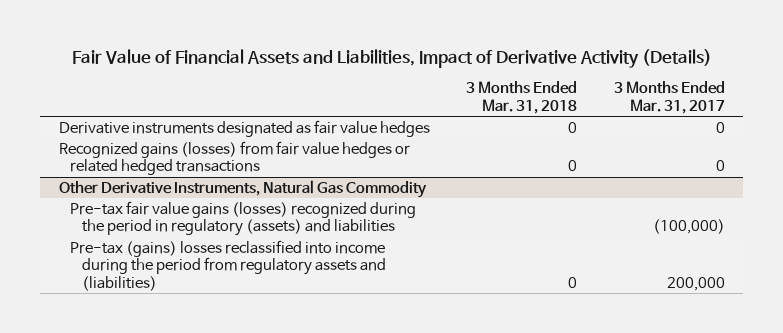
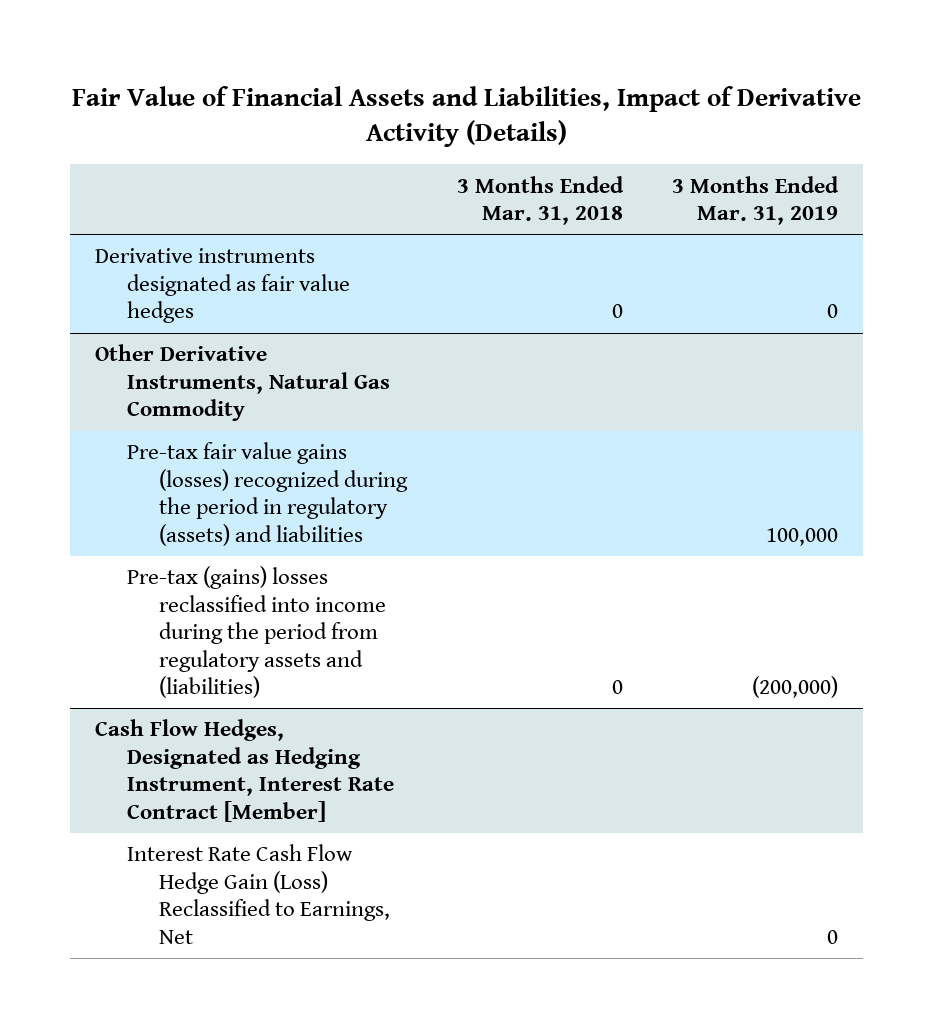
- | 3 Months Ended Mar. 31, 2018 | 3 Months Ended Mar. 31, 2017
+ | 3 Months Ended Mar. 31, 2018 | 3 Months Ended Mar. 31, 2019
- Recognized gains (losses) from fair value hedges or related hedged transactions | 0 | 0
+ Cash Flow Hedges, Designated as Hedging Instrument, Interest Rate Contract [Member]
+ Interest Rate Cash Flow Hedge Gain (Loss) Reclassified to Earnings, Net | | 0

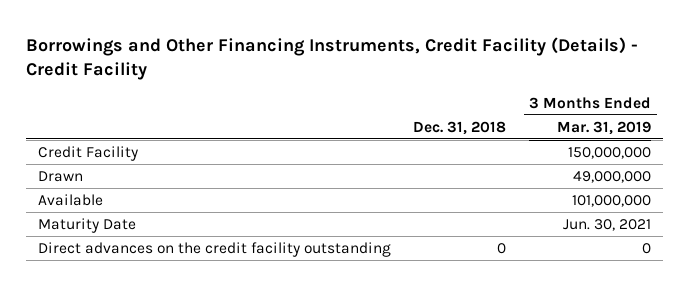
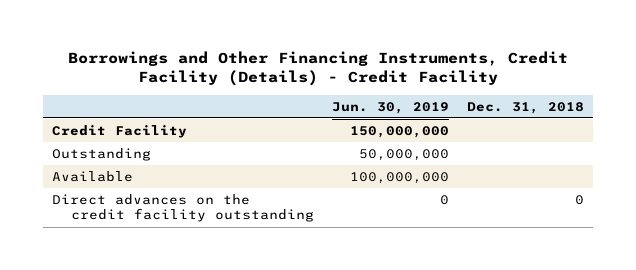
- | Dec. 31, 2018 | 3 Months Ended Mar. 31, 2019
+ | Jun. 30, 2019 | Dec. 31, 2018
- Drawn | | 49,000,000
+ Outstanding | 50,000,000 |
- Maturity Date | | Jun. 30, 2021

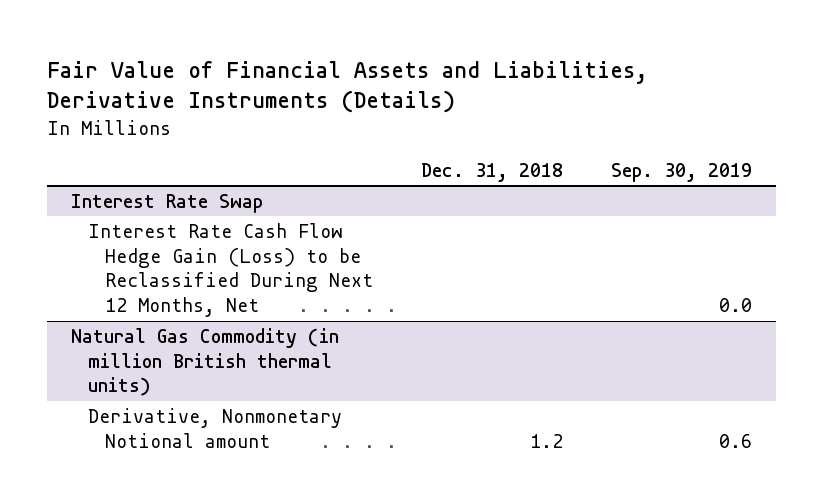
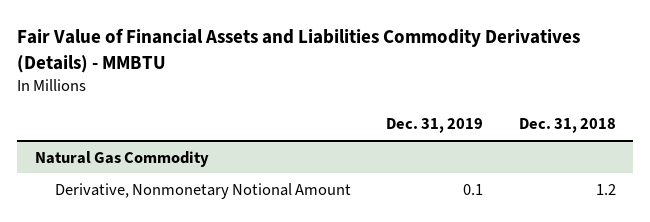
- Fair Value of Financial Assets and Liabilities, Derivative Instruments (Details)
+ Fair Value of Financial Assets and Liabilities Commodity Derivatives (Details) - MMBTU
- | Dec. 31, 2018 | Sep. 30, 2019
+ | Dec. 31, 2019 | Dec. 31, 2018
- Interest Rate Swap
- Interest Rate Cash Flow Hedge Gain (Loss) to be Reclassified During Next 12 Months, Net | | 0.0
- Natural Gas Commodity (in million British thermal units)
- Derivative, Nonmonetary Notional amount | 1.2 | 0.6
+ Natural Gas Commodity
+ Derivative, Nonmonetary Notional Amount | 0.1 | 1.2

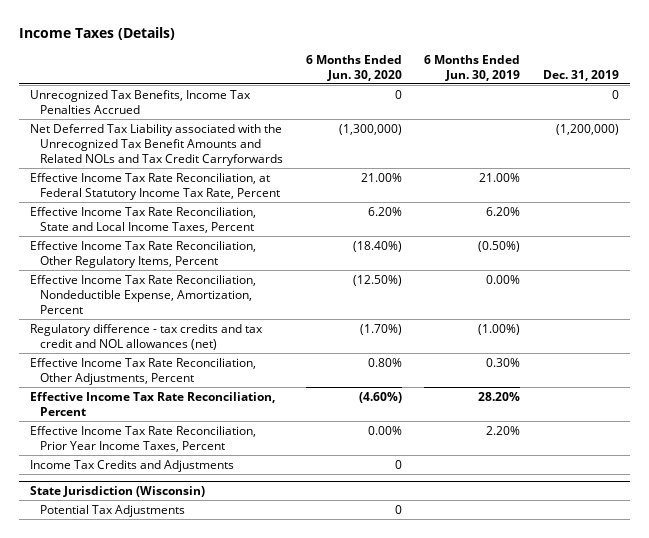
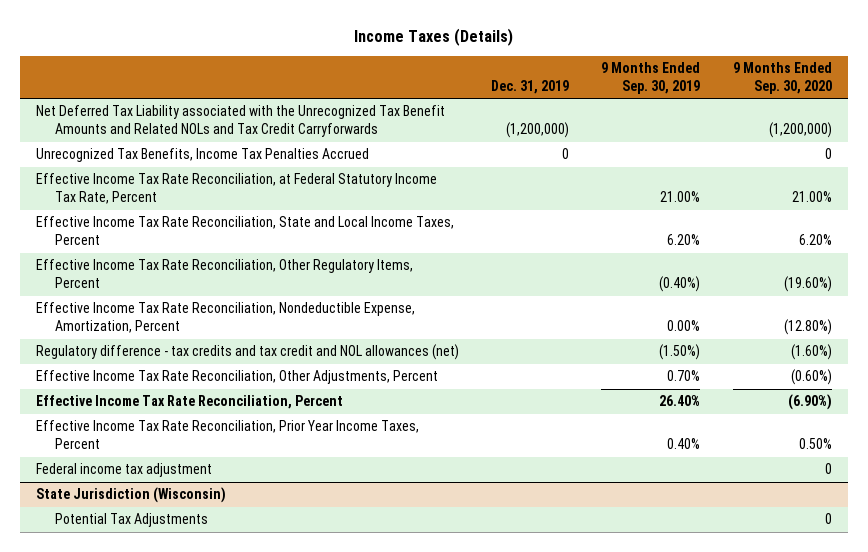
- | 6 Months Ended Jun. 30, 2020 | 6 Months Ended Jun. 30, 2019 | Dec. 31, 2019
+ | Dec. 31, 2019 | 9 Months Ended Sep. 30, 2019 | 9 Months Ended Sep. 30, 2020
moved down: Unrecognized Tax Benefits, Income Tax Penalties Accrued | 0 | | 0
- Income Tax Credits and Adjustments | 0 | |
+ Federal income tax adjustment | | | 0

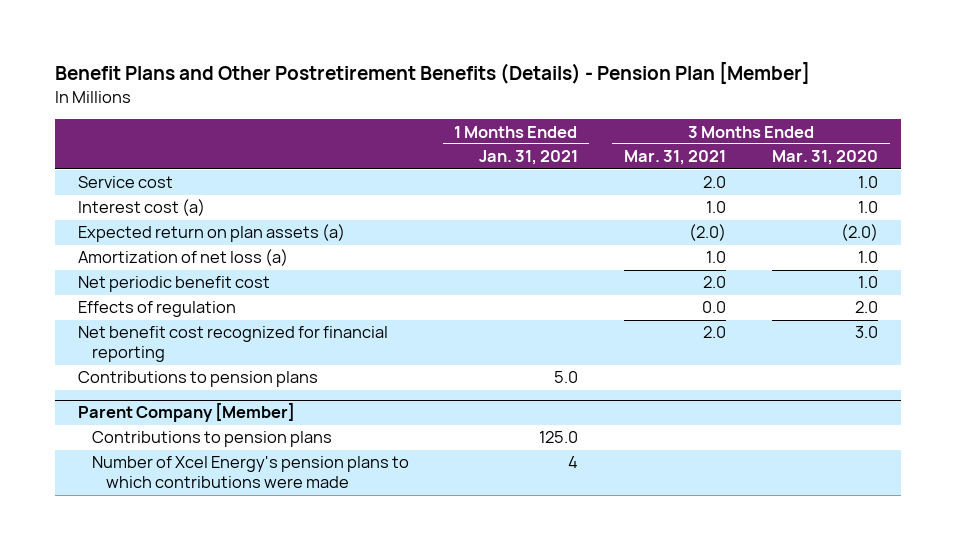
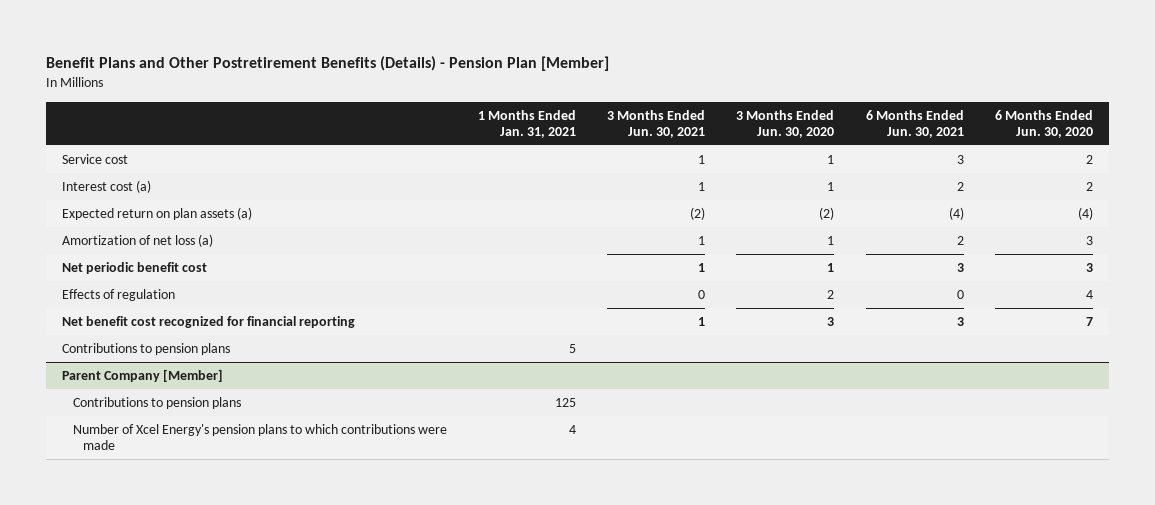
- | 1 Months Ended Jan. 31, 2021 | 3 Months Ended Mar. 31, 2021 | 3 Months Ended Mar. 31, 2020
+ | 1 Months Ended Jan. 31, 2021 | 3 Months Ended Jun. 30, 2021 | 3 Months Ended Jun. 30, 2020 | 6 Months Ended Jun. 30, 2021 | 6 Months Ended Jun. 30, 2020
- Contributions to pension plans | 5.0 | |
+ Contributions to pension plans | 5 | | | |
@ Parent Company [Member]
- Contributions to pension plans | 125.0 | |
+ Contributions to pension plans | 125 | | | |

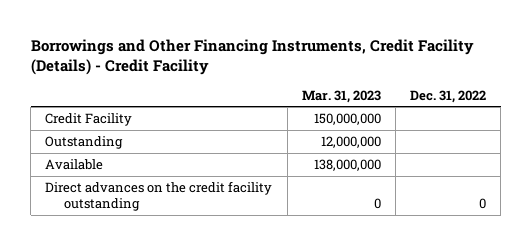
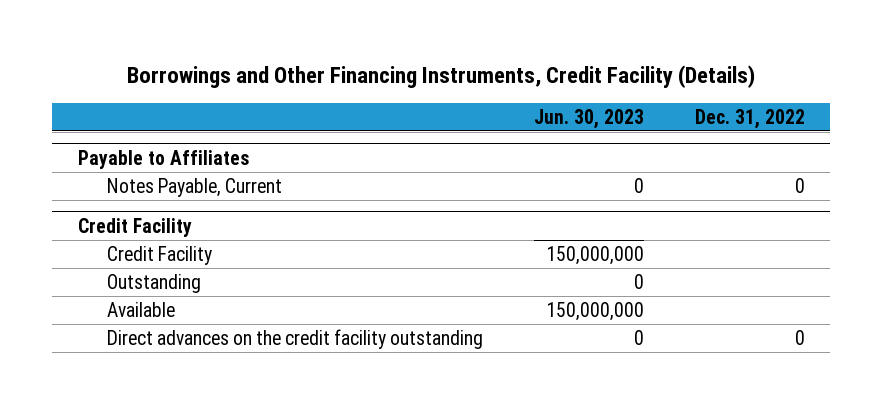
- Borrowings and Other Financing Instruments, Credit Facility (Details) - Credit Facility
+ Borrowings and Other Financing Instruments, Credit Facility (Details)
- | Mar. 31, 2023 | Dec. 31, 2022
+ | Jun. 30, 2023 | Dec. 31, 2022
- Credit Facility | 150,000,000 |
- Outstanding | 12,000,000 |
- Available | 138,000,000 |
- Direct advances on the credit facility outstanding | 0 | 0
+ Payable to Affiliates
+ Notes Payable, Current | 0 | 0
+ Credit Facility
+ Credit Facility | 150,000,000 |
+ Outstanding | 0 |
+ Available | 150,000,000 |
+ Direct advances on the credit facility outstanding | 0 | 0

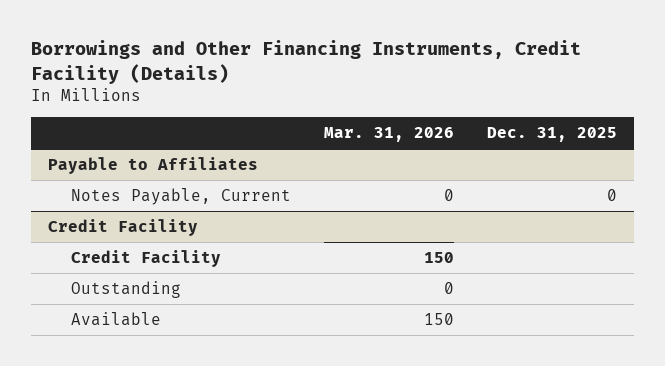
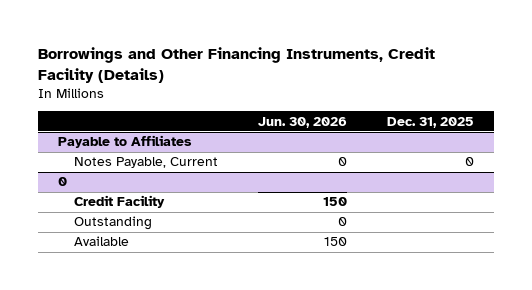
- | Mar. 31, 2026 | Dec. 31, 2025
+ | Jun. 30, 2026 | Dec. 31, 2025
- Credit Facility
+ 0

